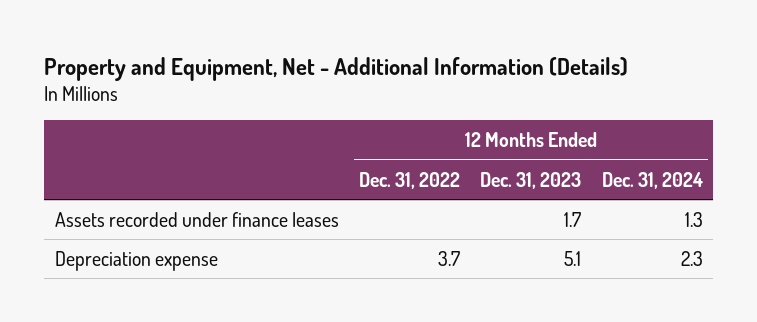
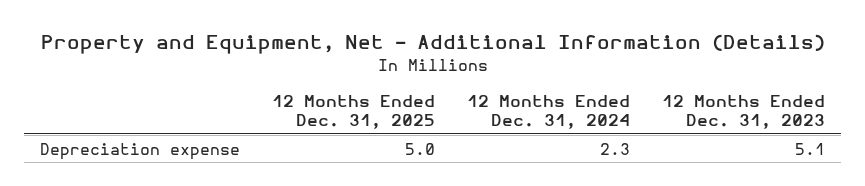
- | 12 Months Ended Dec. 31, 2022 | 12 Months Ended Dec. 31, 2023 | 12 Months Ended Dec. 31, 2024
+ | 12 Months Ended Dec. 31, 2025 | 12 Months Ended Dec. 31, 2024 | 12 Months Ended Dec. 31, 2023
- Assets recorded under finance leases | | 1.7 | 1.3

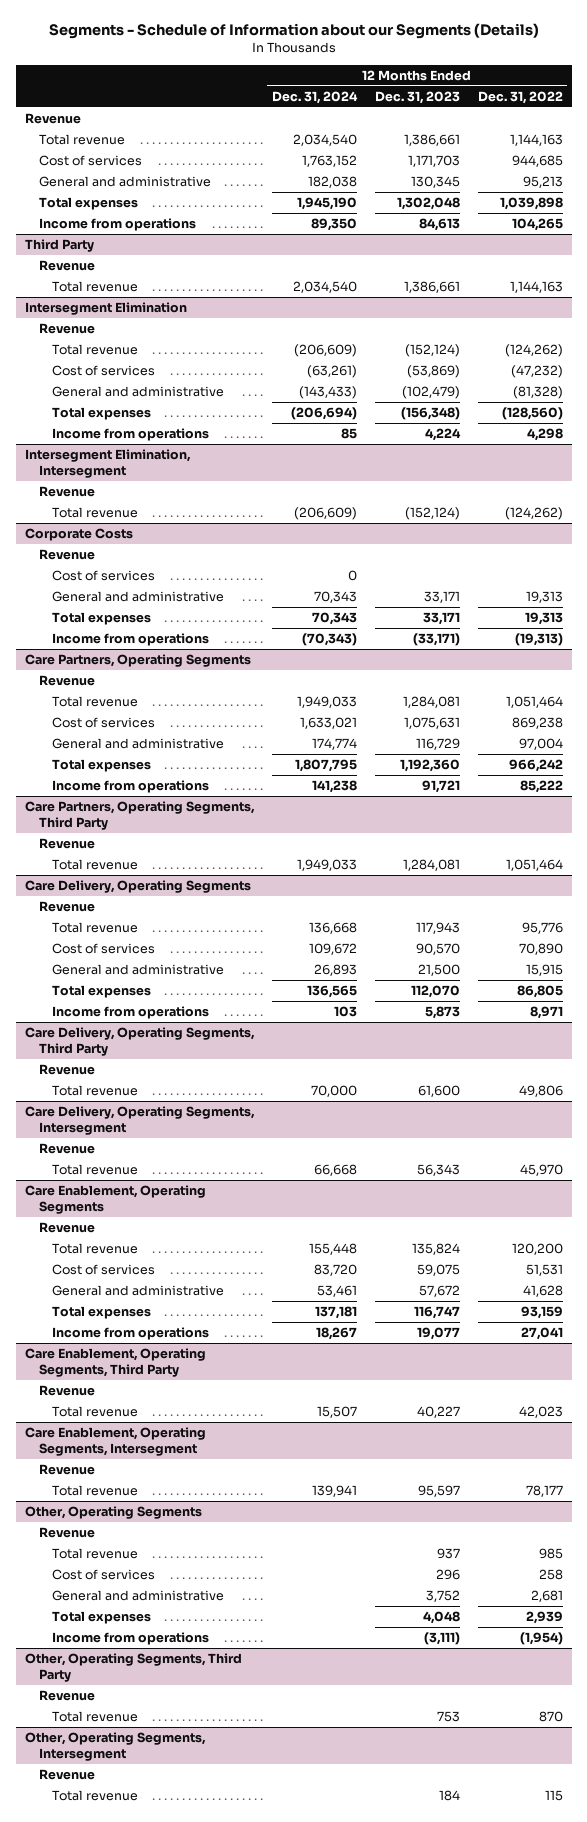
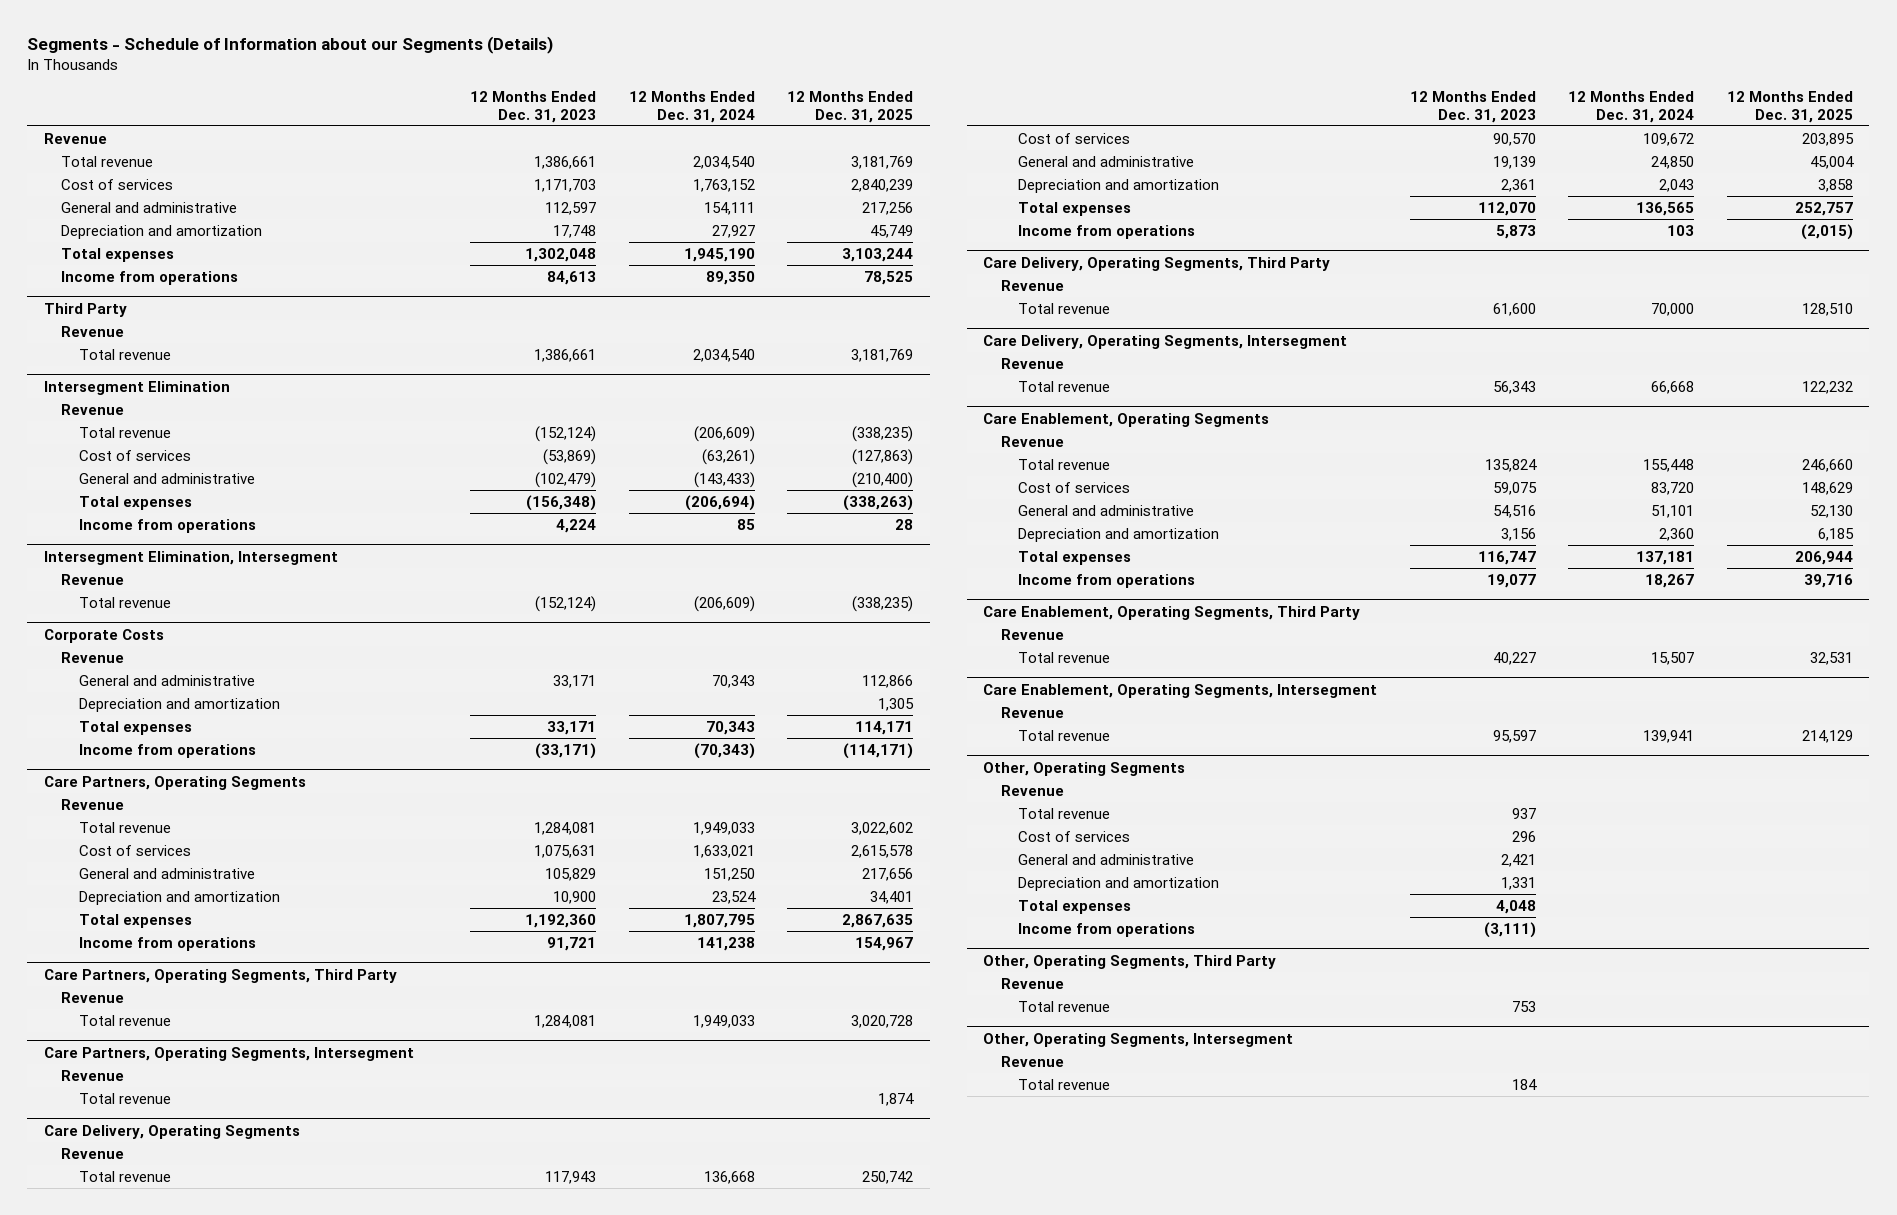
- | 12 Months Ended Dec. 31, 2024 | 12 Months Ended Dec. 31, 2023 | 12 Months Ended Dec. 31, 2022
+ | 12 Months Ended Dec. 31, 2023 | 12 Months Ended Dec. 31, 2024 | 12 Months Ended Dec. 31, 2025
- General and administrative | 182,038 | 130,345 | 95,213
+ General and administrative | 112,597 | 154,111 | 217,256
+ Depreciation and amortization | 17,748 | 27,927 | 45,749
@ Corporate Costs
- Cost of services | 0 | |
+ Depreciation and amortization | | | 1,305
@ Care Partners, Operating Segments
- General and administrative | 174,774 | 116,729 | 97,004
+ General and administrative | 105,829 | 151,250 | 217,656
+ Depreciation and amortization | 10,900 | 23,524 | 34,401
+ Care Partners, Operating Segments, Intersegment
+ Revenue
+ Total revenue | | | 1,874
@ Care Delivery, Operating Segments
- General and administrative | 26,893 | 21,500 | 15,915
+ General and administrative | 19,139 | 24,850 | 45,004
+ Depreciation and amortization | 2,361 | 2,043 | 3,858
@ Care Enablement, Operating Segments
- General and administrative | 53,461 | 57,672 | 41,628
+ General and administrative | 54,516 | 51,101 | 52,130
+ Depreciation and amortization | 3,156 | 2,360 | 6,185
@ Other, Operating Segments
- General and administrative | | 3,752 | 2,681
+ General and administrative | 2,421 | |
+ Depreciation and amortization | 1,331 | |

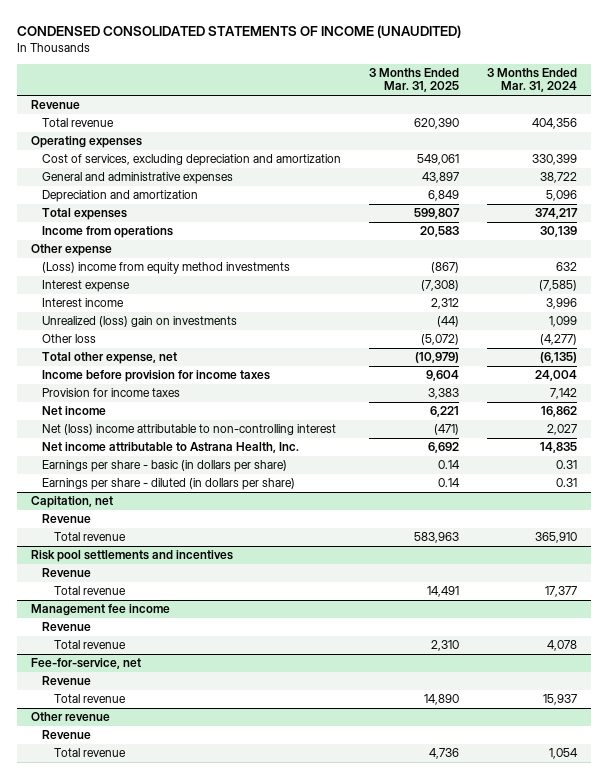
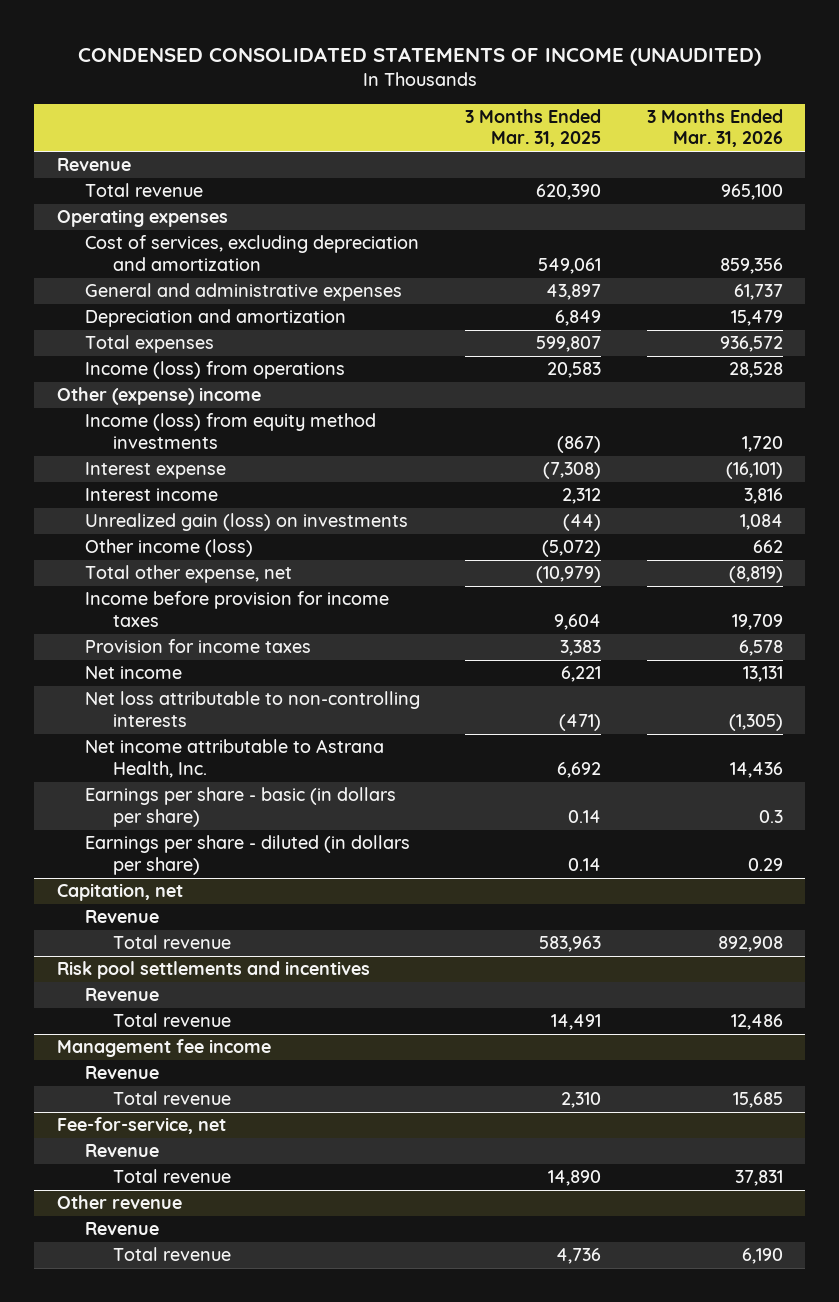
- | 3 Months Ended Mar. 31, 2025 | 3 Months Ended Mar. 31, 2024
+ | 3 Months Ended Mar. 31, 2025 | 3 Months Ended Mar. 31, 2026
- Income from operations | 20,583 | 30,139
- Other expense
- (Loss) income from equity method investments | (867) | 632
+ Income (loss) from operations | 20,583 | 28,528
+ Other (expense) income
+ Income (loss) from equity method investments | (867) | 1,720
- Unrealized (loss) gain on investments | (44) | 1,099
- Other loss | (5,072) | (4,277)
+ Unrealized gain (loss) on investments | (44) | 1,084
+ Other income (loss) | (5,072) | 662
- Net (loss) income attributable to non-controlling interest | (471) | 2,027
+ Net loss attributable to non-controlling interests | (471) | (1,305)

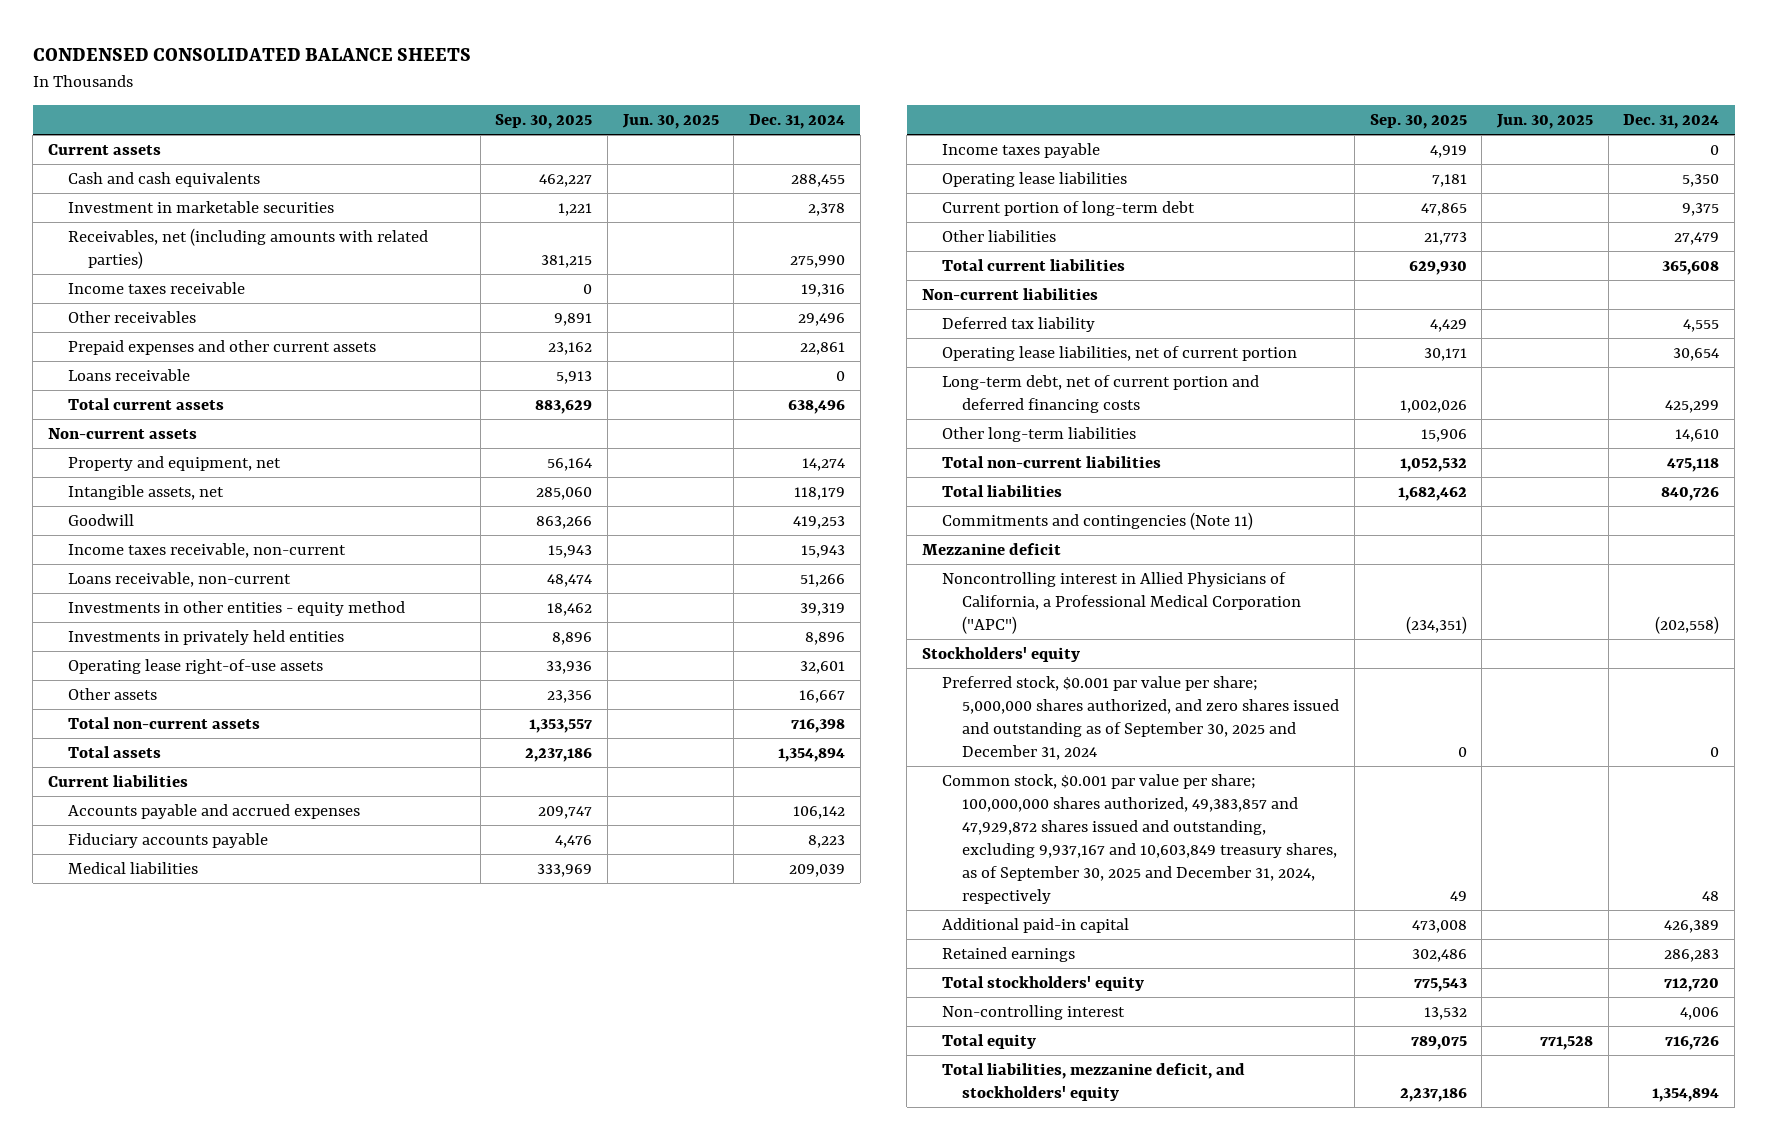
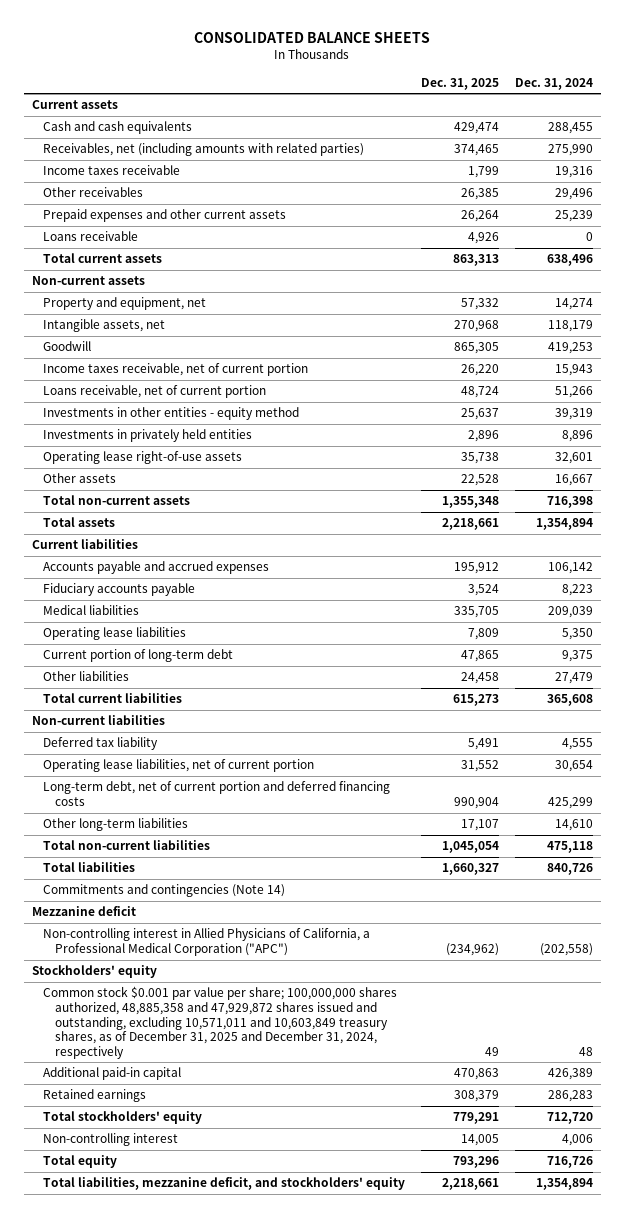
- CONDENSED CONSOLIDATED BALANCE SHEETS
+ CONSOLIDATED BALANCE SHEETS
- | Sep. 30, 2025 | Jun. 30, 2025 | Dec. 31, 2024
+ | Dec. 31, 2025 | Dec. 31, 2024
- Investment in marketable securities | 1,221 | | 2,378
- Prepaid expenses and other current assets | 23,162 | | 22,861
+ Prepaid expenses and other current assets | 26,264 | 25,239
- Income taxes receivable, non-current | 15,943 | | 15,943
- Loans receivable, non-current | 48,474 | | 51,266
+ Income taxes receivable, net of current portion | 26,220 | 15,943
+ Loans receivable, net of current portion | 48,724 | 51,266
- Income taxes payable | 4,919 | | 0
- Commitments and contingencies (Note 11)
+ Commitments and contingencies (Note 14)
- Noncontrolling interest in Allied Physicians of California, a Professional Medical Corporation ("APC") | (234,351) | | (202,558)
+ Non-controlling interest in Allied Physicians of California, a Professional Medical Corporation ("APC") | (234,962) | (202,558)
- Preferred stock, $0.001 par value per share; 5,000,000 shares authorized, and zero shares issued and outstanding as of September 30, 2025 and December 31, 2024 | 0 | | 0
- Common stock, $0.001 par value per share; 100,000,000 shares authorized, 49,383,857 and 47,929,872 shares issued and outstanding, excluding 9,937,167 and 10,603,849 treasury shares, as of September 30, 2025 and December 31, 2024, respectively | 49 | | 48
+ Common stock $0.001 par value per share; 100,000,000 shares authorized, 48,885,358 and 47,929,872 shares issued and outstanding, excluding 10,571,011 and 10,603,849 treasury shares, as of December 31, 2025 and December 31, 2024, respectively | 49 | 48

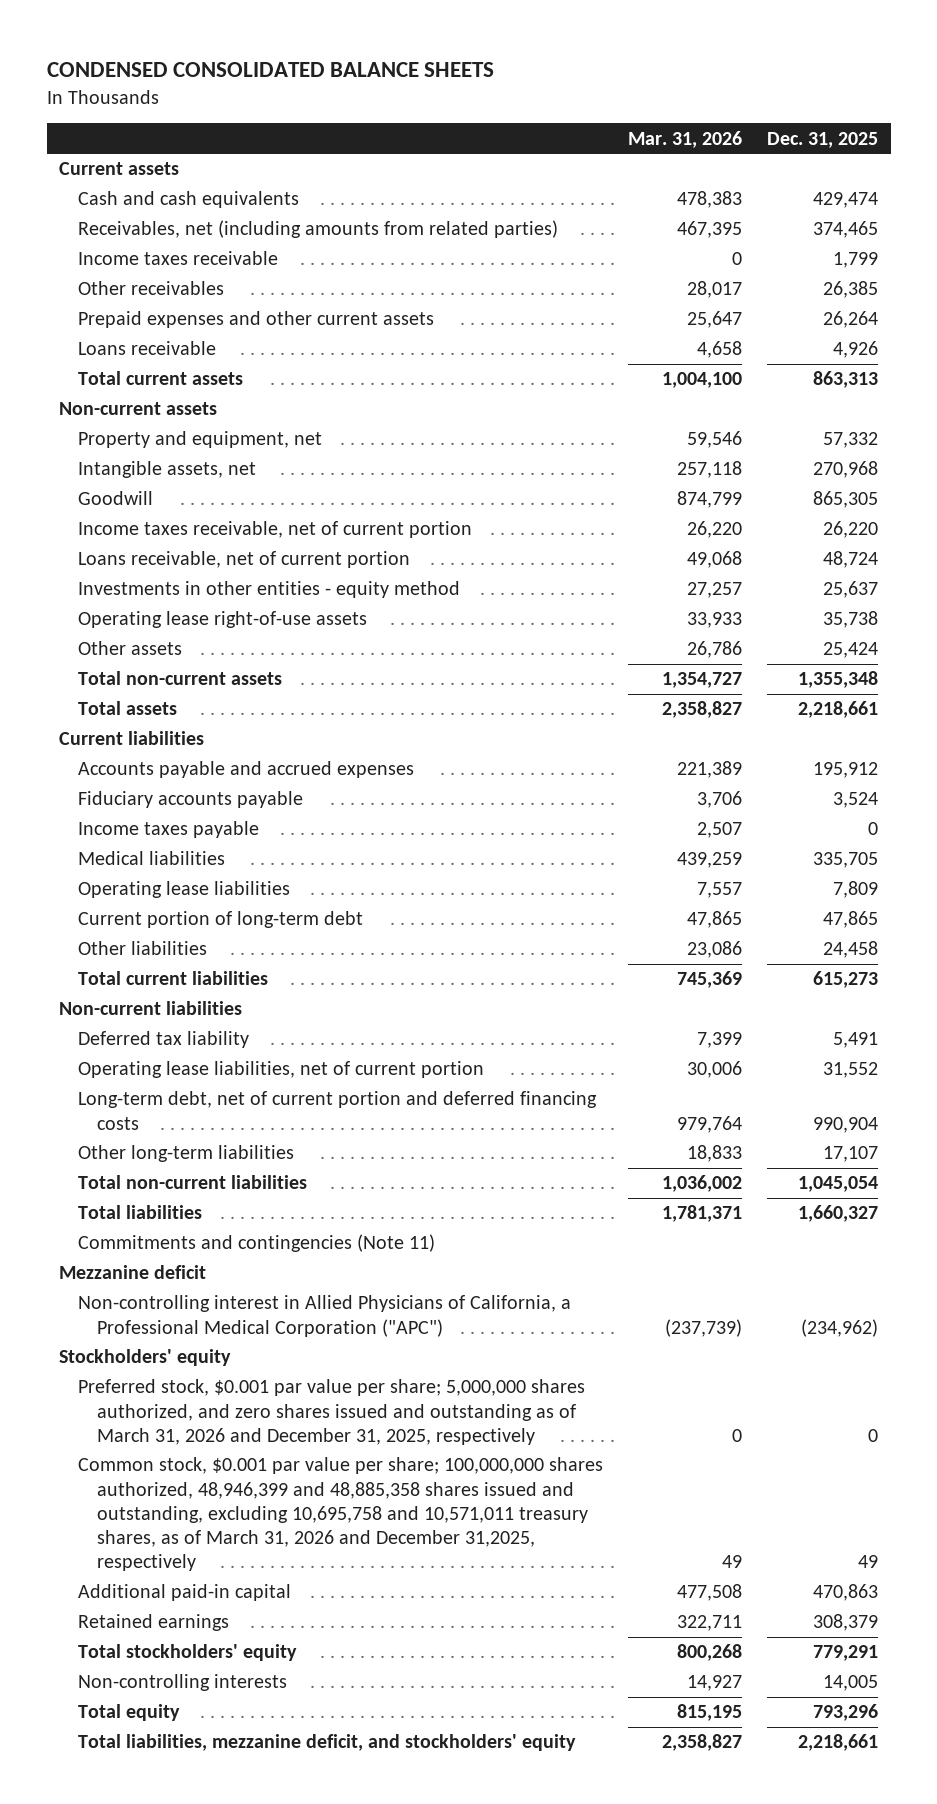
- CONSOLIDATED BALANCE SHEETS
+ CONDENSED CONSOLIDATED BALANCE SHEETS
- | Dec. 31, 2025 | Dec. 31, 2024
+ | Mar. 31, 2026 | Dec. 31, 2025
- Receivables, net (including amounts with related parties) | 374,465 | 275,990
+ Receivables, net (including amounts from related parties) | 467,395 | 374,465
- Investments in privately held entities | 2,896 | 8,896
- Other assets | 22,528 | 16,667
+ Other assets | 26,786 | 25,424
+ Income taxes payable | 2,507 | 0
- Commitments and contingencies (Note 14)
+ Commitments and contingencies (Note 11)
- Common stock $0.001 par value per share; 100,000,000 shares authorized, 48,885,358 and 47,929,872 shares issued and outstanding, excluding 10,571,011 and 10,603,849 treasury shares, as of December 31, 2025 and December 31, 2024, respectively | 49 | 48
+ Preferred stock, $0.001 par value per share; 5,000,000 shares authorized, and zero shares issued and outstanding as of March 31, 2026 and December 31, 2025, respectively | 0 | 0
+ Common stock, $0.001 par value per share; 100,000,000 shares authorized, 48,946,399 and 48,885,358 shares issued and outstanding, excluding 10,695,758 and 10,571,011 treasury shares, as of March 31, 2026 and December 31,2025, respectively | 49 | 49
- Non-controlling interest | 14,005 | 4,006
+ Non-controlling interests | 14,927 | 14,005

